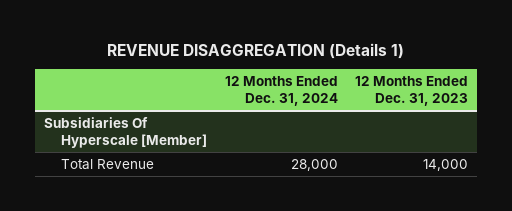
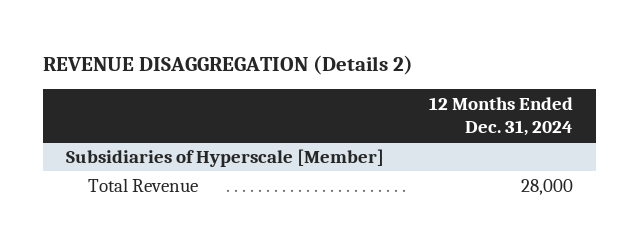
- REVENUE DISAGGREGATION (Details 1)
+ REVENUE DISAGGREGATION (Details 2)
- | 12 Months Ended Dec. 31, 2024 | 12 Months Ended Dec. 31, 2023
+ | 12 Months Ended Dec. 31, 2024
- Subsidiaries Of Hyperscale [Member]
+ Subsidiaries of Hyperscale [Member]

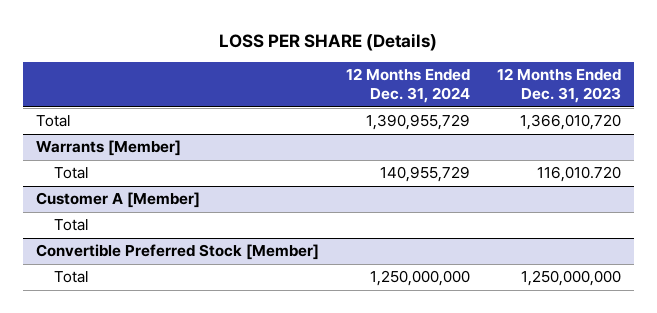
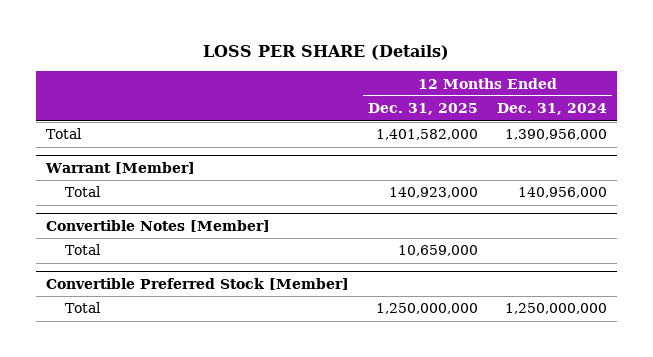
- | 12 Months Ended Dec. 31, 2024 | 12 Months Ended Dec. 31, 2023
+ | 12 Months Ended Dec. 31, 2025 | 12 Months Ended Dec. 31, 2024
- Total | 1,390,955,729 | 1,366,010,720
- Warrants [Member]
- Total | 140,955,729 | 116,010.720
- Customer A [Member]
+ Total | 1,401,582,000 | 1,390,956,000
+ Warrant [Member]
+ Total | 140,923,000 | 140,956,000
+ Convertible Notes [Member]

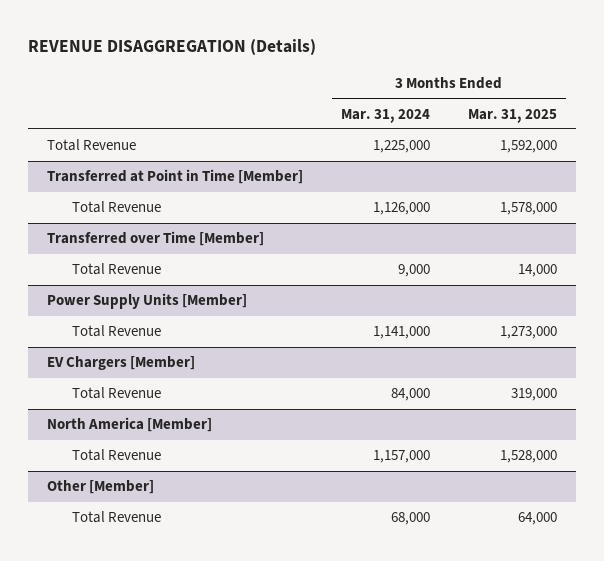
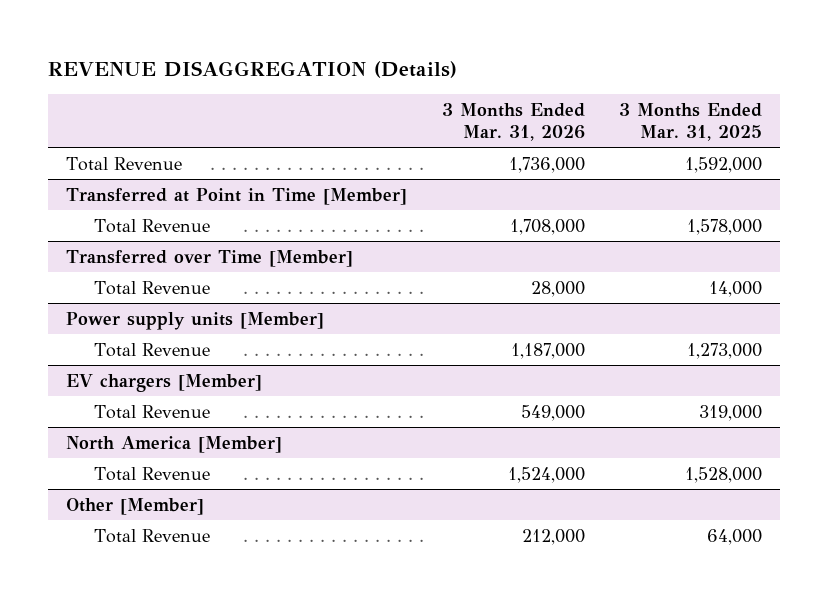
- | 3 Months Ended Mar. 31, 2024 | 3 Months Ended Mar. 31, 2025
+ | 3 Months Ended Mar. 31, 2026 | 3 Months Ended Mar. 31, 2025
- Power Supply Units [Member]
+ Power supply units [Member]
- EV Chargers [Member]
+ EV chargers [Member]

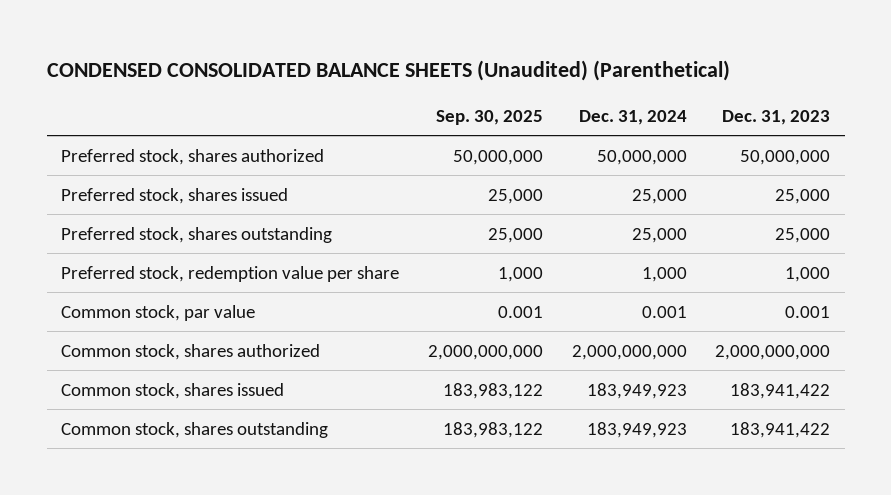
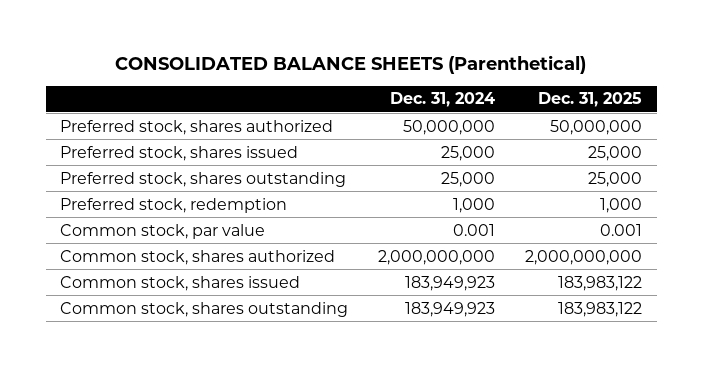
- CONDENSED CONSOLIDATED BALANCE SHEETS (Unaudited) (Parenthetical)
+ CONSOLIDATED BALANCE SHEETS (Parenthetical)
- | Sep. 30, 2025 | Dec. 31, 2024 | Dec. 31, 2023
+ | Dec. 31, 2024 | Dec. 31, 2025
- Preferred stock, redemption value per share | 1,000 | 1,000 | 1,000
+ Preferred stock, redemption | 1,000 | 1,000

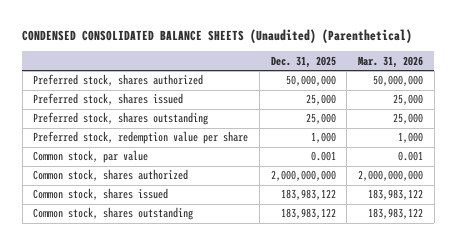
- CONSOLIDATED BALANCE SHEETS (Parenthetical)
+ CONDENSED CONSOLIDATED BALANCE SHEETS (Unaudited) (Parenthetical)
- | Dec. 31, 2024 | Dec. 31, 2025
+ | Dec. 31, 2025 | Mar. 31, 2026
- Preferred stock, redemption | 1,000 | 1,000
+ Preferred stock, redemption value per share | 1,000 | 1,000

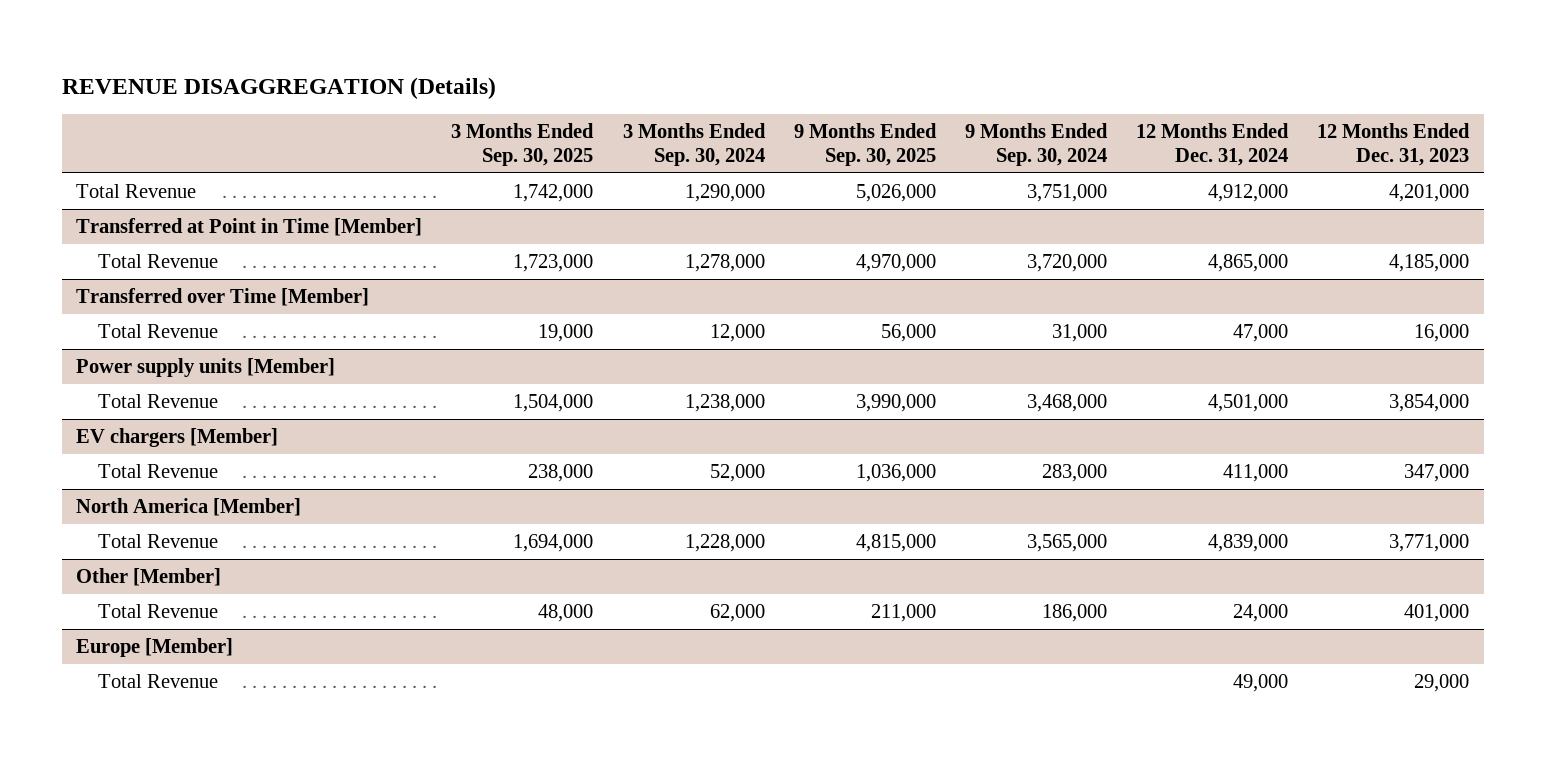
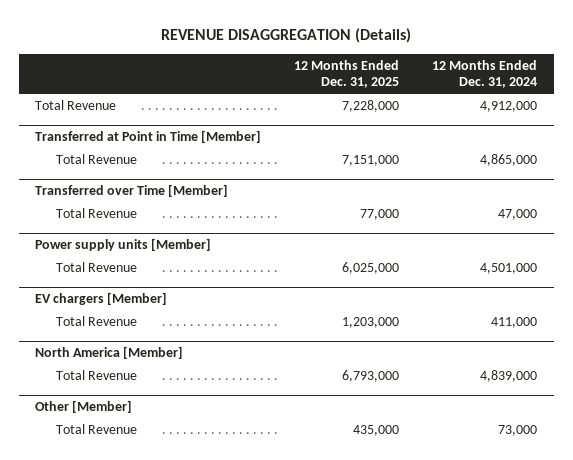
- | 3 Months Ended Sep. 30, 2025 | 3 Months Ended Sep. 30, 2024 | 9 Months Ended Sep. 30, 2025 | 9 Months Ended Sep. 30, 2024 | 12 Months Ended Dec. 31, 2024 | 12 Months Ended Dec. 31, 2023
+ | 12 Months Ended Dec. 31, 2025 | 12 Months Ended Dec. 31, 2024
@ Other [Member]
- Total Revenue | 48,000 | 62,000 | 211,000 | 186,000 | 24,000 | 401,000
- Europe [Member]
- Total Revenue | | | | | 49,000 | 29,000
@ Other [Member]
+ Total Revenue | 435,000 | 73,000

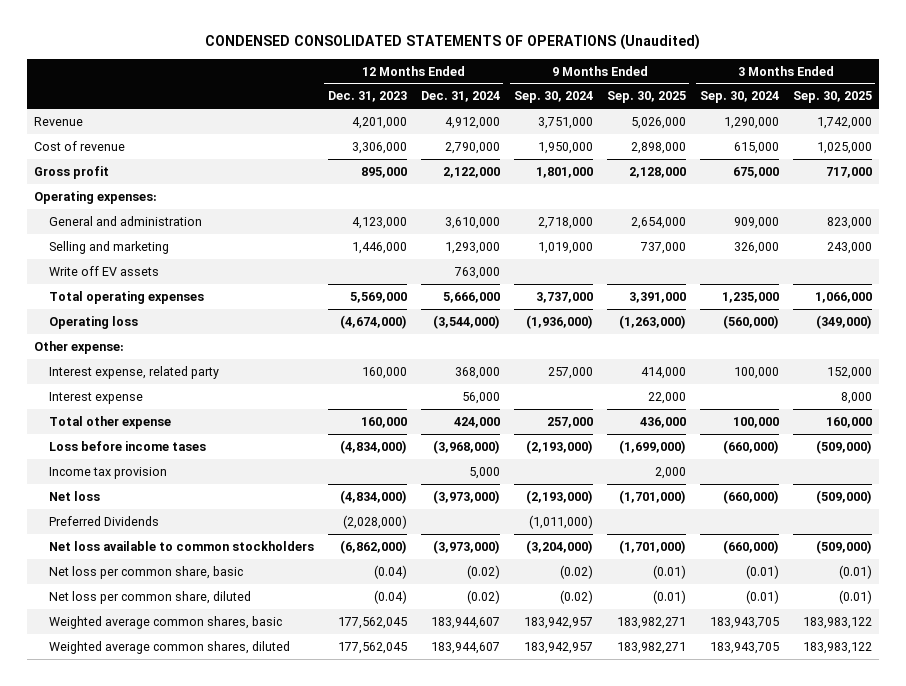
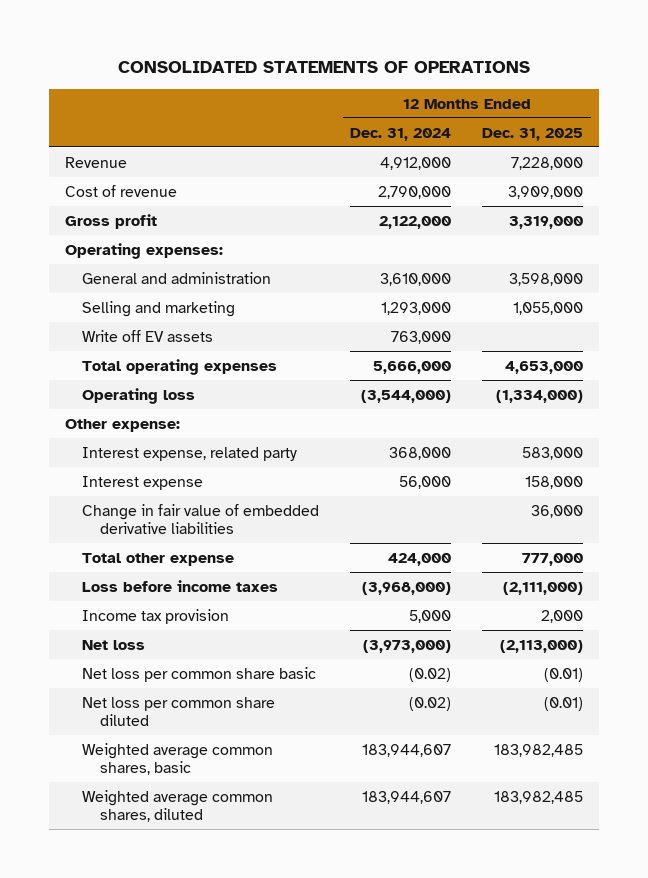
- CONDENSED CONSOLIDATED STATEMENTS OF OPERATIONS (Unaudited)
+ CONSOLIDATED STATEMENTS OF OPERATIONS
- | 12 Months Ended Dec. 31, 2023 | 12 Months Ended Dec. 31, 2024 | 9 Months Ended Sep. 30, 2024 | 9 Months Ended Sep. 30, 2025 | 3 Months Ended Sep. 30, 2024 | 3 Months Ended Sep. 30, 2025
+ | 12 Months Ended Dec. 31, 2024 | 12 Months Ended Dec. 31, 2025
+ Change in fair value of embedded derivative liabilities | | 36,000
- Loss before income tases | (4,834,000) | (3,968,000) | (2,193,000) | (1,699,000) | (660,000) | (509,000)
+ Loss before income taxes | (3,968,000) | (2,111,000)
- Preferred Dividends | (2,028,000) | | (1,011,000) | | |
- Net loss available to common stockholders | (6,862,000) | (3,973,000) | (3,204,000) | (1,701,000) | (660,000) | (509,000)
- Net loss per common share, basic | (0.04) | (0.02) | (0.02) | (0.01) | (0.01) | (0.01)
- Net loss per common share, diluted | (0.04) | (0.02) | (0.02) | (0.01) | (0.01) | (0.01)
+ Net loss per common share basic | (0.02) | (0.01)
+ Net loss per common share diluted | (0.02) | (0.01)

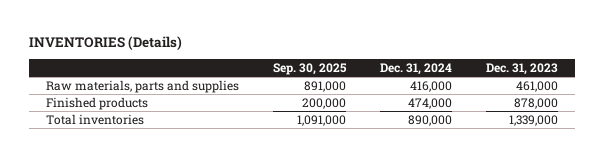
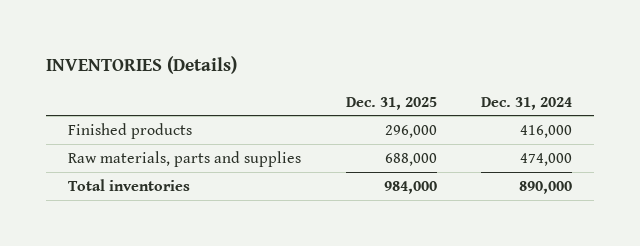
- | Sep. 30, 2025 | Dec. 31, 2024 | Dec. 31, 2023
+ | Dec. 31, 2025 | Dec. 31, 2024
- Raw materials, parts and supplies | 891,000 | 416,000 | 461,000
- Finished products | 200,000 | 474,000 | 878,000
+ Finished products | 296,000 | 416,000
+ Raw materials, parts and supplies | 688,000 | 474,000

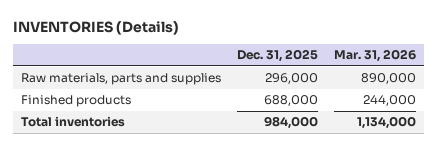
- | Dec. 31, 2025 | Dec. 31, 2024
+ | Dec. 31, 2025 | Mar. 31, 2026
- Finished products | 296,000 | 416,000
- Raw materials, parts and supplies | 688,000 | 474,000
+ Raw materials, parts and supplies | 296,000 | 890,000
+ Finished products | 688,000 | 244,000

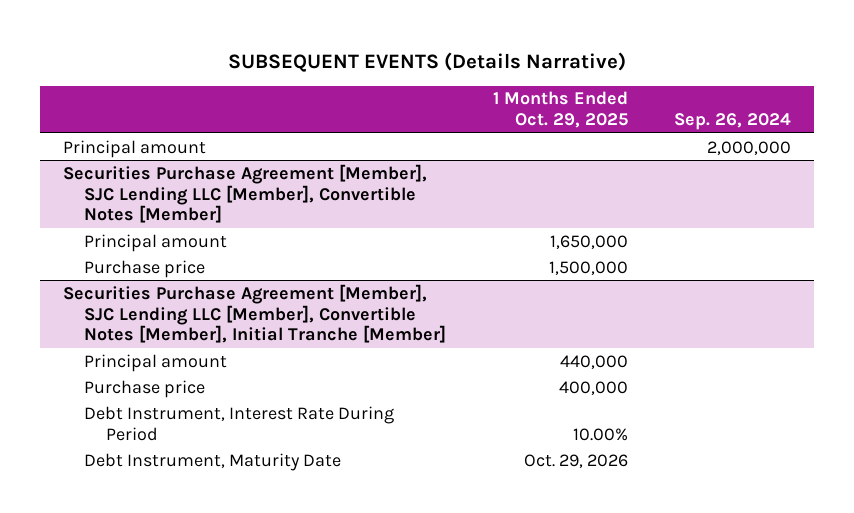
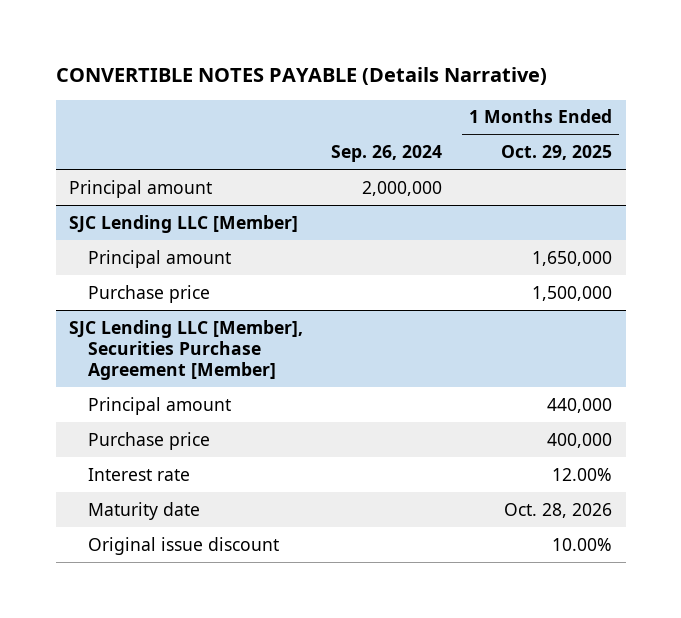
- SUBSEQUENT EVENTS (Details Narrative)
+ CONVERTIBLE NOTES PAYABLE (Details Narrative)
- | 1 Months Ended Oct. 29, 2025 | Sep. 26, 2024
+ | Sep. 26, 2024 | 1 Months Ended Oct. 29, 2025
- Securities Purchase Agreement [Member], SJC Lending LLC [Member], Convertible Notes [Member]
+ SJC Lending LLC [Member]
- Securities Purchase Agreement [Member], SJC Lending LLC [Member], Convertible Notes [Member], Initial Tranche [Member]
+ SJC Lending LLC [Member], Securities Purchase Agreement [Member]
- Debt Instrument, Interest Rate During Period | 10.00% |
- Debt Instrument, Maturity Date | Oct. 29, 2026 |
+ Interest rate | | 12.00%
+ Maturity date | | Oct. 28, 2026
+ Original issue discount | | 10.00%

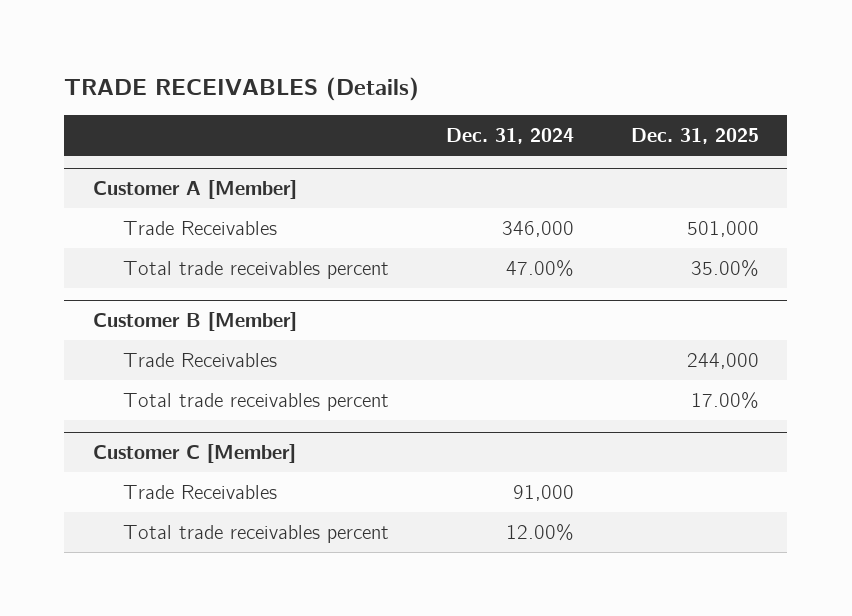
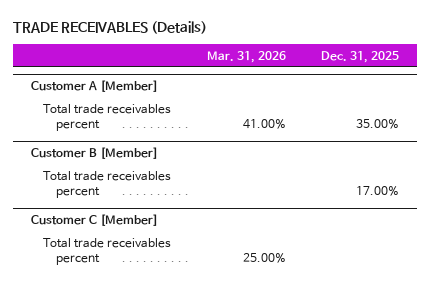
- | Dec. 31, 2024 | Dec. 31, 2025
+ | Mar. 31, 2026 | Dec. 31, 2025
@ Customer A [Member]
- Trade Receivables | 346,000 | 501,000
@ Customer B [Member]
- Trade Receivables | | 244,000
@ Customer C [Member]
- Trade Receivables | 91,000 |

